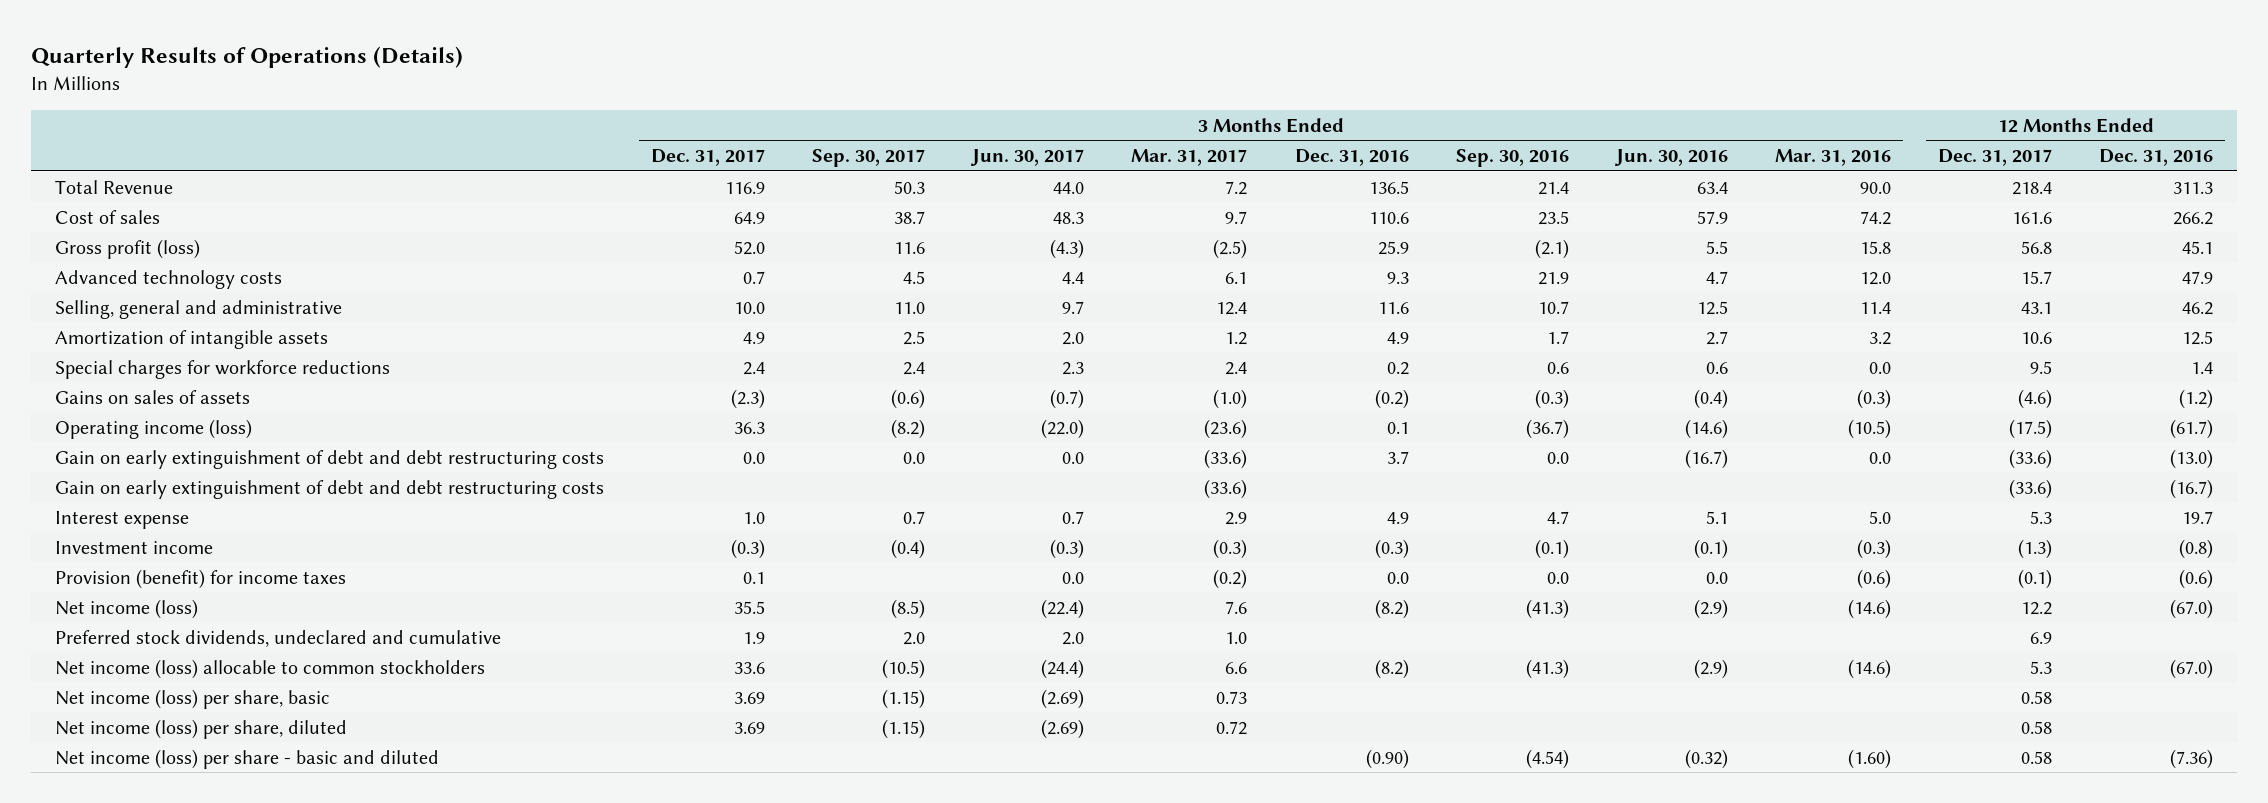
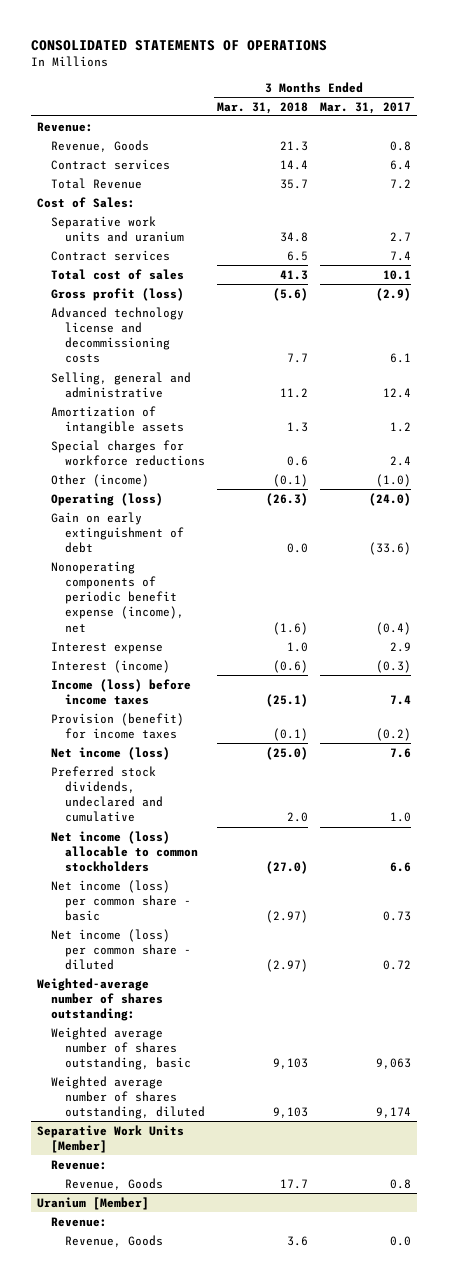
- Quarterly Results of Operations (Details)
+ CONSOLIDATED STATEMENTS OF OPERATIONS
- | 3 Months Ended Dec. 31, 2017 | 3 Months Ended Sep. 30, 2017 | 3 Months Ended Jun. 30, 2017 | 3 Months Ended Mar. 31, 2017 | 3 Months Ended Dec. 31, 2016 | 3 Months Ended Sep. 30, 2016 | 3 Months Ended Jun. 30, 2016 | 3 Months Ended Mar. 31, 2016 | 12 Months Ended Dec. 31, 2017 | 12 Months Ended Dec. 31, 2016
+ | 3 Months Ended Mar. 31, 2018 | 3 Months Ended Mar. 31, 2017
+ Revenue:
+ Revenue, Goods | 21.3 | 0.8
+ Contract services | 14.4 | 6.4
- Cost of sales | 64.9 | 38.7 | 48.3 | 9.7 | 110.6 | 23.5 | 57.9 | 74.2 | 161.6 | 266.2
- Gross profit (loss) | 52.0 | 11.6 | (4.3) | (2.5) | 25.9 | (2.1) | 5.5 | 15.8 | 56.8 | 45.1
- Advanced technology costs | 0.7 | 4.5 | 4.4 | 6.1 | 9.3 | 21.9 | 4.7 | 12.0 | 15.7 | 47.9
+ Cost of Sales:
+ Separative work units and uranium | 34.8 | 2.7
+ Contract services | 6.5 | 7.4
+ Total cost of sales | 41.3 | 10.1
+ Gross profit (loss) | (5.6) | (2.9)
+ Advanced technology license and decommissioning costs | 7.7 | 6.1
- Gains on sales of assets | (2.3) | (0.6) | (0.7) | (1.0) | (0.2) | (0.3) | (0.4) | (0.3) | (4.6) | (1.2)
- Operating income (loss) | 36.3 | (8.2) | (22.0) | (23.6) | 0.1 | (36.7) | (14.6) | (10.5) | (17.5) | (61.7)
- Gain on early extinguishment of debt and debt restructuring costs | 0.0 | 0.0 | 0.0 | (33.6) | 3.7 | 0.0 | (16.7) | 0.0 | (33.6) | (13.0)
- Gain on early extinguishment of debt and debt restructuring costs | | | | (33.6) | | | | | (33.6) | (16.7)
+ Other (income) | (0.1) | (1.0)
+ Operating (loss) | (26.3) | (24.0)
+ Gain on early extinguishment of debt | 0.0 | (33.6)
+ Nonoperating components of periodic benefit expense (income), net | (1.6) | (0.4)
- Investment income | (0.3) | (0.4) | (0.3) | (0.3) | (0.3) | (0.1) | (0.1) | (0.3) | (1.3) | (0.8)
+ Interest (income) | (0.6) | (0.3)
+ Income (loss) before income taxes | (25.1) | 7.4
- Net income (loss) per share, basic | 3.69 | (1.15) | (2.69) | 0.73 | | | | | 0.58 |
- Net income (loss) per share, diluted | 3.69 | (1.15) | (2.69) | 0.72 | | | | | 0.58 |
- Net income (loss) per share - basic and diluted | | | | | (0.90) | (4.54) | (0.32) | (1.60) | 0.58 | (7.36)
+ Net income (loss) per common share - basic | (2.97) | 0.73
+ Net income (loss) per common share - diluted | (2.97) | 0.72
+ Weighted-average number of shares outstanding:
+ Weighted average number of shares outstanding, basic | 9,103 | 9,063
+ Weighted average number of shares outstanding, diluted | 9,103 | 9,174
+ Separative Work Units [Member]
+ Revenue:
+ Revenue, Goods | 17.7 | 0.8
+ Uranium [Member]
+ Revenue:
+ Revenue, Goods | 3.6 | 0.0

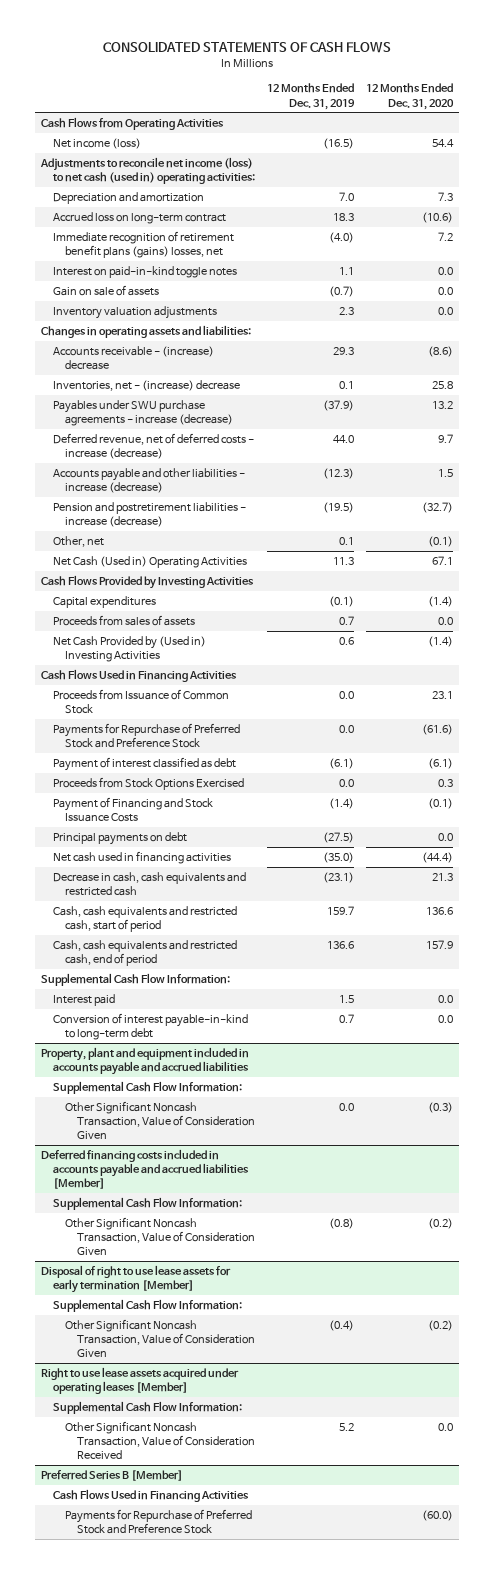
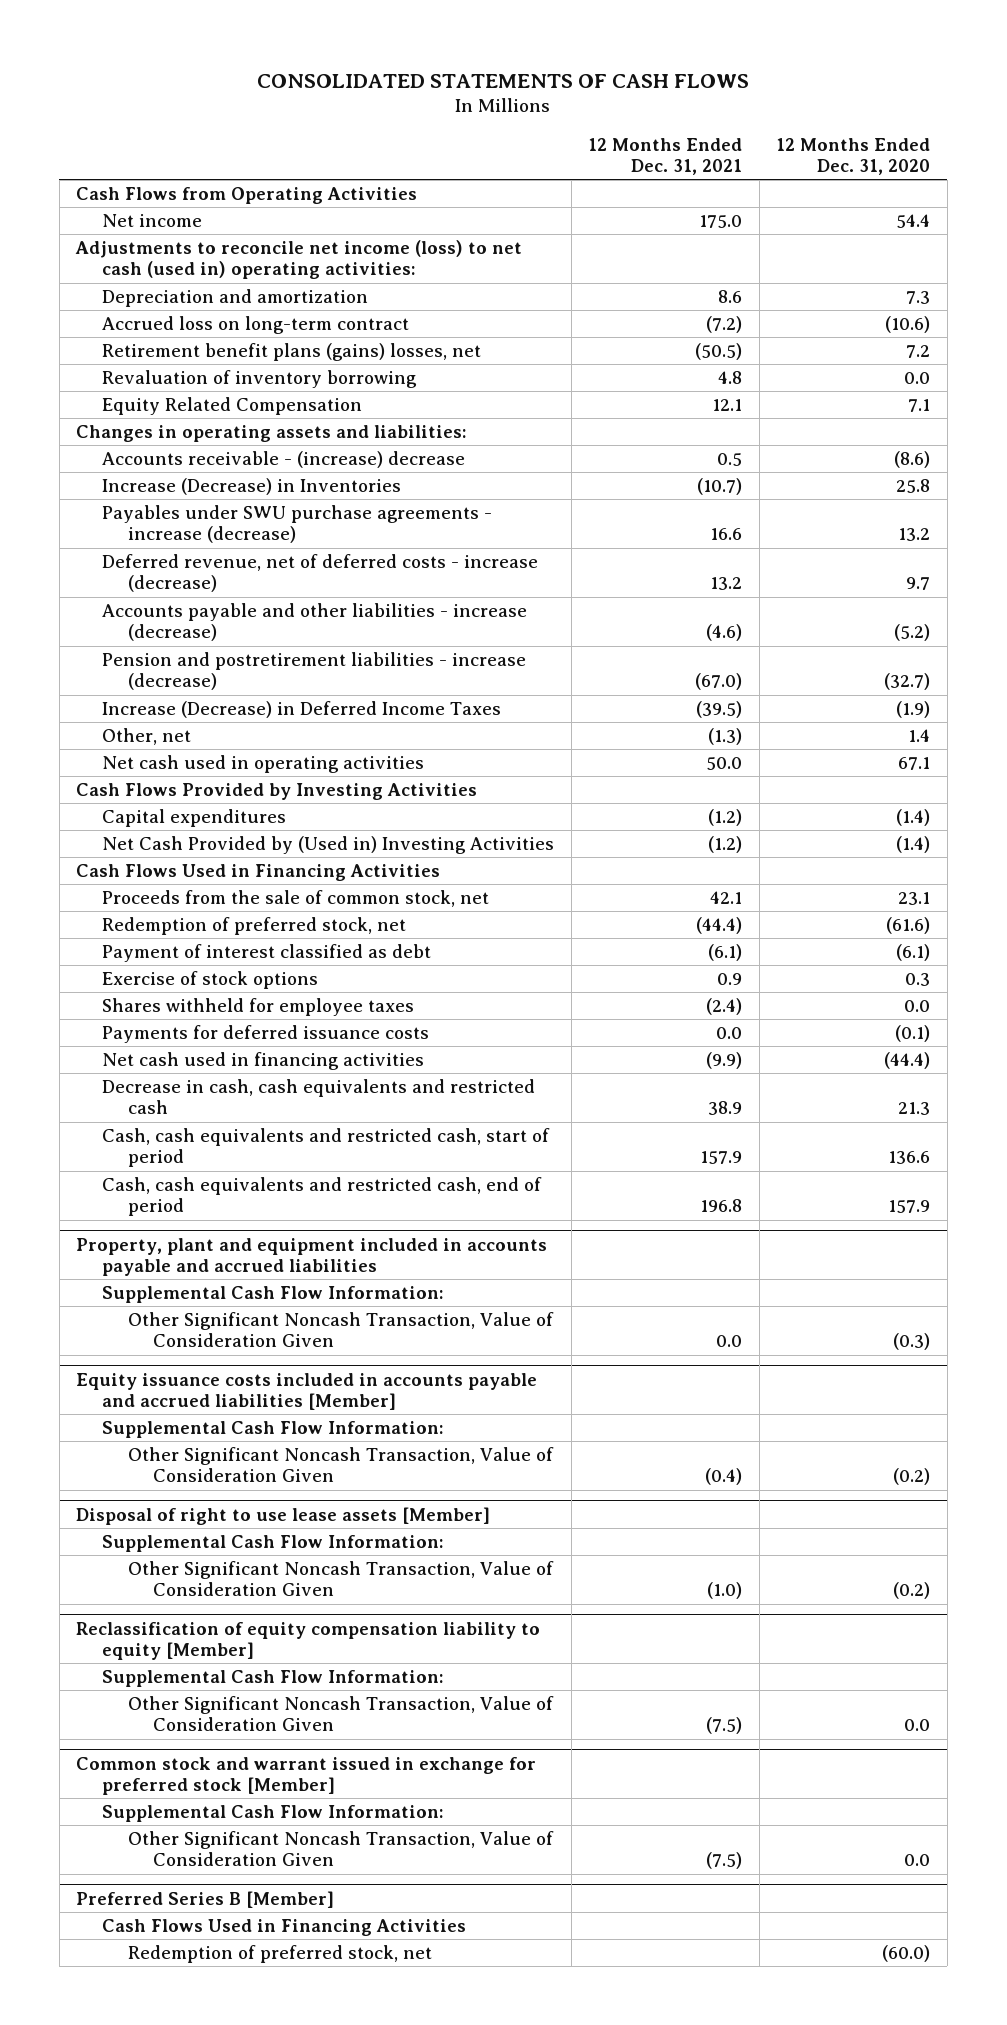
- | 12 Months Ended Dec. 31, 2019 | 12 Months Ended Dec. 31, 2020
+ | 12 Months Ended Dec. 31, 2021 | 12 Months Ended Dec. 31, 2020
- Net income (loss) | (16.5) | 54.4
+ Net income | 175.0 | 54.4
- Immediate recognition of retirement benefit plans (gains) losses, net | (4.0) | 7.2
- Interest on paid-in-kind toggle notes | 1.1 | 0.0
- Gain on sale of assets | (0.7) | 0.0
- Inventory valuation adjustments | 2.3 | 0.0
+ Retirement benefit plans (gains) losses, net | (50.5) | 7.2
+ Revaluation of inventory borrowing | 4.8 | 0.0
+ Equity Related Compensation | 12.1 | 7.1
- Inventories, net - (increase) decrease | 0.1 | 25.8
+ Increase (Decrease) in Inventories | (10.7) | 25.8
- Accounts payable and other liabilities - increase (decrease) | (12.3) | 1.5
+ Accounts payable and other liabilities - increase (decrease) | (4.6) | (5.2)
- Other, net | 0.1 | (0.1)
- Net Cash (Used in) Operating Activities | 11.3 | 67.1
+ Increase (Decrease) in Deferred Income Taxes | (39.5) | (1.9)
+ Other, net | (1.3) | 1.4
+ Net cash used in operating activities | 50.0 | 67.1
- Proceeds from sales of assets | 0.7 | 0.0
- Proceeds from Issuance of Common Stock | 0.0 | 23.1
- Payments for Repurchase of Preferred Stock and Preference Stock | 0.0 | (61.6)
+ Proceeds from the sale of common stock, net | 42.1 | 23.1
+ Redemption of preferred stock, net | (44.4) | (61.6)
- Proceeds from Stock Options Exercised | 0.0 | 0.3
- Payment of Financing and Stock Issuance Costs | (1.4) | (0.1)
- Principal payments on debt | (27.5) | 0.0
+ Exercise of stock options | 0.9 | 0.3
+ Shares withheld for employee taxes | (2.4) | 0.0
+ Payments for deferred issuance costs | 0.0 | (0.1)
- Supplemental Cash Flow Information:
- Interest paid | 1.5 | 0.0
- Conversion of interest payable-in-kind to long-term debt | 0.7 | 0.0
- Deferred financing costs included in accounts payable and accrued liabilities [Member]
+ Equity issuance costs included in accounts payable and accrued liabilities [Member]
- Disposal of right to use lease assets for early termination [Member]
+ Disposal of right to use lease assets [Member]
- Right to use lease assets acquired under operating leases [Member]
+ Reclassification of equity compensation liability to equity [Member]
- Other Significant Noncash Transaction, Value of Consideration Received | 5.2 | 0.0
+ Other Significant Noncash Transaction, Value of Consideration Given | (7.5) | 0.0
+ Common stock and warrant issued in exchange for preferred stock [Member]
+ Supplemental Cash Flow Information:
+ Other Significant Noncash Transaction, Value of Consideration Given | (7.5) | 0.0
@ Preferred Series B [Member]
- Payments for Repurchase of Preferred Stock and Preference Stock | | (60.0)
+ Redemption of preferred stock, net | | (60.0)

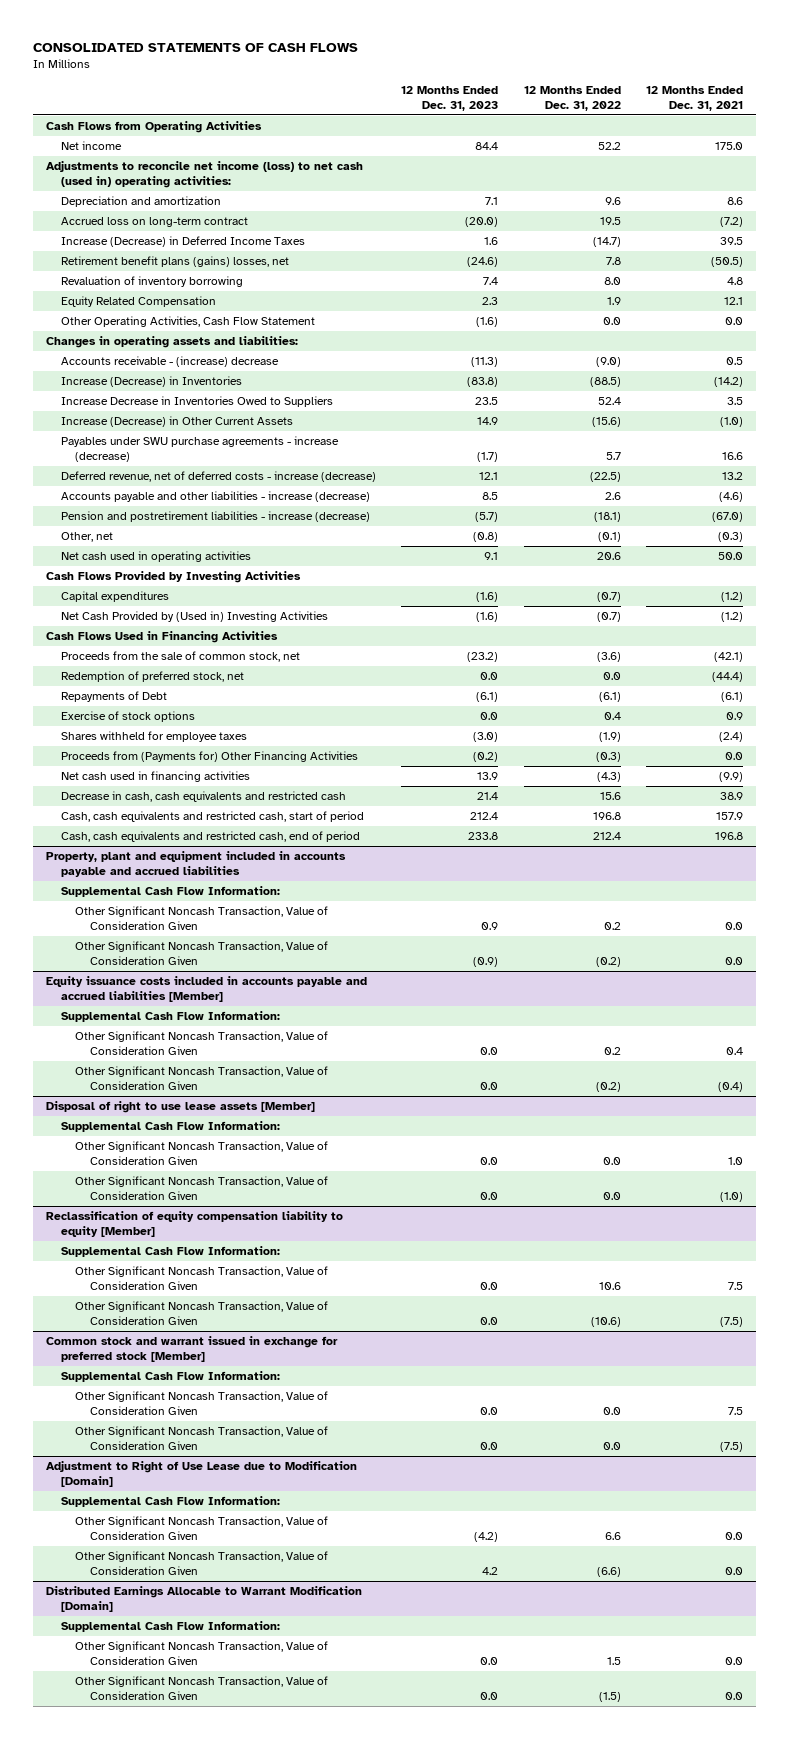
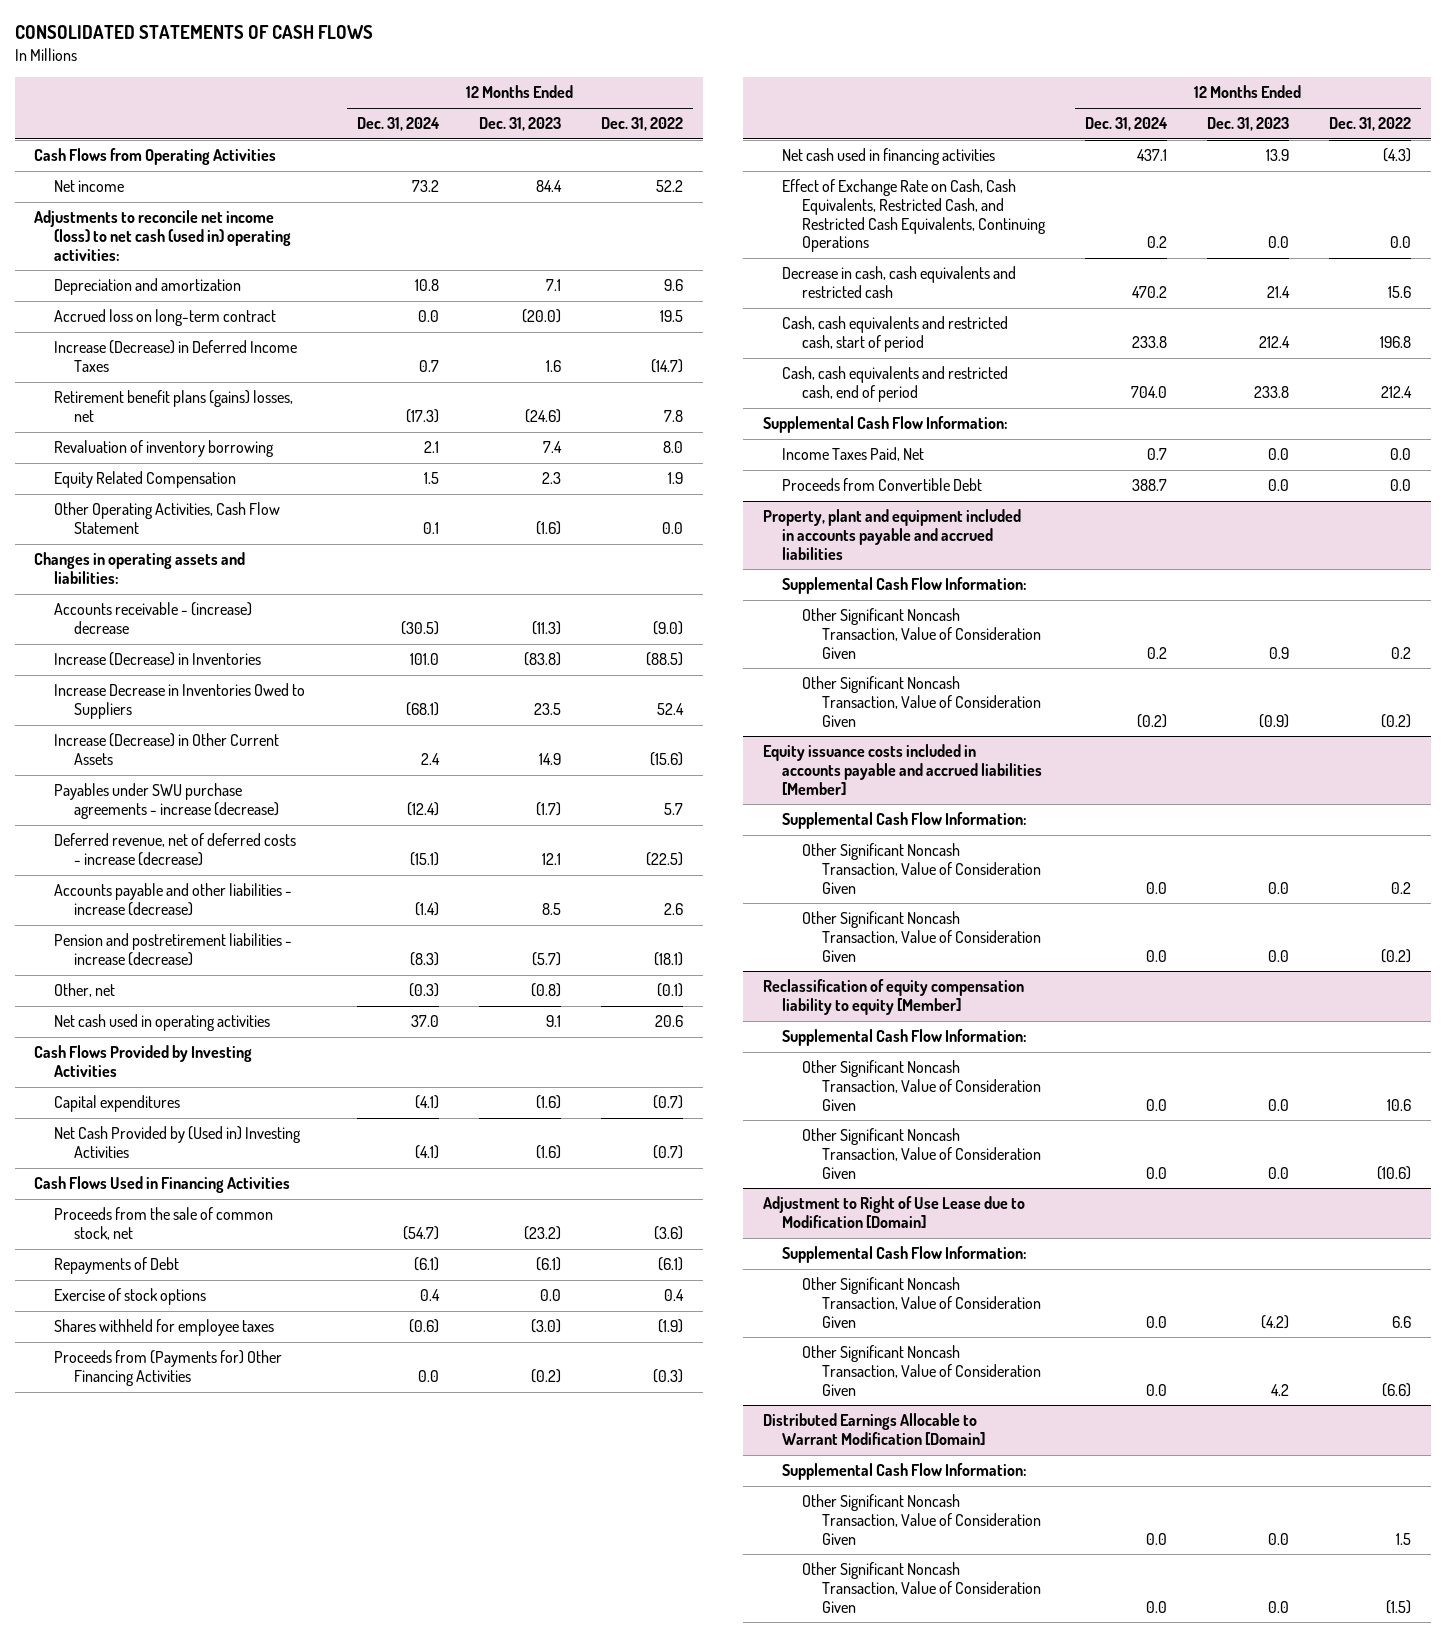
- | 12 Months Ended Dec. 31, 2023 | 12 Months Ended Dec. 31, 2022 | 12 Months Ended Dec. 31, 2021
+ | 12 Months Ended Dec. 31, 2024 | 12 Months Ended Dec. 31, 2023 | 12 Months Ended Dec. 31, 2022
- Redemption of preferred stock, net | 0.0 | 0.0 | (44.4)
+ Effect of Exchange Rate on Cash, Cash Equivalents, Restricted Cash, and Restricted Cash Equivalents, Continuing Operations | 0.2 | 0.0 | 0.0
+ Supplemental Cash Flow Information:
+ Income Taxes Paid, Net | 0.7 | 0.0 | 0.0
+ Proceeds from Convertible Debt | 388.7 | 0.0 | 0.0
- Disposal of right to use lease assets [Member]
- Supplemental Cash Flow Information:
- Other Significant Noncash Transaction, Value of Consideration Given | 0.0 | 0.0 | 1.0
- Other Significant Noncash Transaction, Value of Consideration Given | 0.0 | 0.0 | (1.0)
- Common stock and warrant issued in exchange for preferred stock [Member]
- Supplemental Cash Flow Information:
- Other Significant Noncash Transaction, Value of Consideration Given | 0.0 | 0.0 | 7.5
- Other Significant Noncash Transaction, Value of Consideration Given | 0.0 | 0.0 | (7.5)

